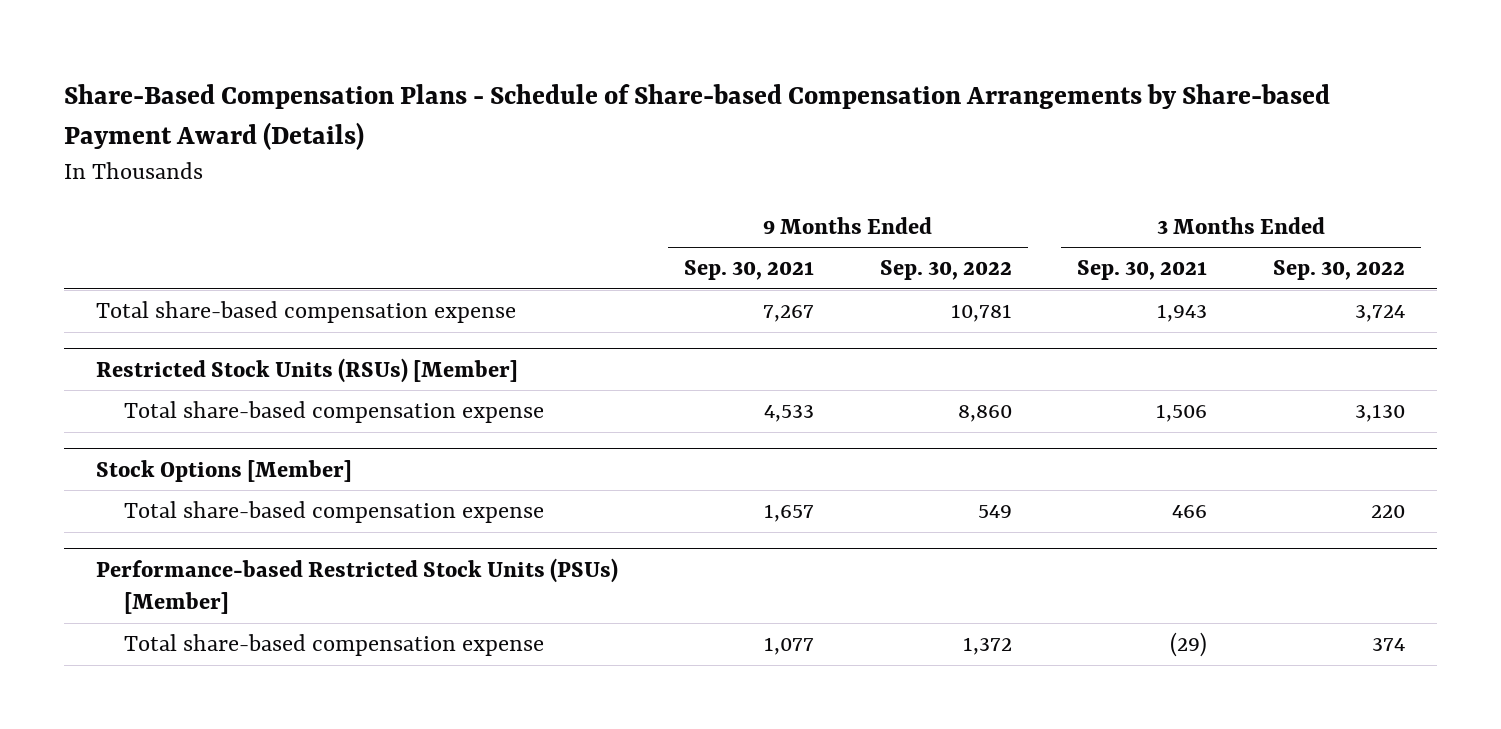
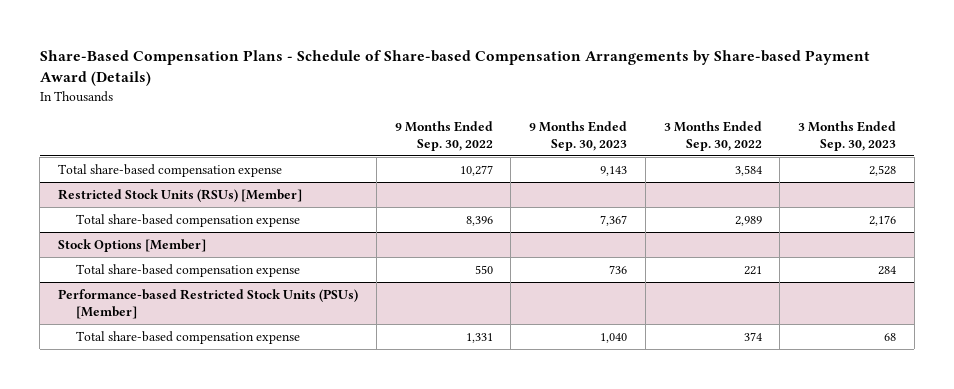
- | 9 Months Ended Sep. 30, 2021 | 9 Months Ended Sep. 30, 2022 | 3 Months Ended Sep. 30, 2021 | 3 Months Ended Sep. 30, 2022
+ | 9 Months Ended Sep. 30, 2022 | 9 Months Ended Sep. 30, 2023 | 3 Months Ended Sep. 30, 2022 | 3 Months Ended Sep. 30, 2023
- Total share-based compensation expense | 7,267 | 10,781 | 1,943 | 3,724
+ Total share-based compensation expense | 10,277 | 9,143 | 3,584 | 2,528
@ Restricted Stock Units (RSUs) [Member]
- Total share-based compensation expense | 4,533 | 8,860 | 1,506 | 3,130
+ Total share-based compensation expense | 8,396 | 7,367 | 2,989 | 2,176
@ Stock Options [Member]
- Total share-based compensation expense | 1,657 | 549 | 466 | 220
+ Total share-based compensation expense | 550 | 736 | 221 | 284
@ Performance-based Restricted Stock Units (PSUs) [Member]
- Total share-based compensation expense | 1,077 | 1,372 | (29) | 374
+ Total share-based compensation expense | 1,331 | 1,040 | 374 | 68

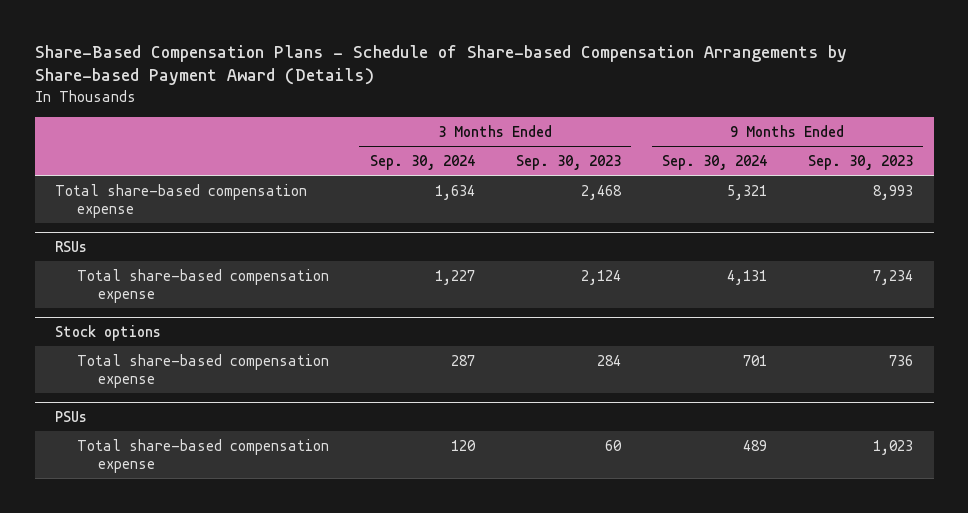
- | 9 Months Ended Sep. 30, 2022 | 9 Months Ended Sep. 30, 2023 | 3 Months Ended Sep. 30, 2022 | 3 Months Ended Sep. 30, 2023
+ | 3 Months Ended Sep. 30, 2024 | 3 Months Ended Sep. 30, 2023 | 9 Months Ended Sep. 30, 2024 | 9 Months Ended Sep. 30, 2023
- Total share-based compensation expense | 10,277 | 9,143 | 3,584 | 2,528
- Restricted Stock Units (RSUs) [Member]
- Total share-based compensation expense | 8,396 | 7,367 | 2,989 | 2,176
- Stock Options [Member]
+ Total share-based compensation expense | 1,634 | 2,468 | 5,321 | 8,993
+ RSUs
+ Total share-based compensation expense | 1,227 | 2,124 | 4,131 | 7,234
+ Stock options
- Performance-based Restricted Stock Units (PSUs) [Member]
- Total share-based compensation expense | 1,331 | 1,040 | 374 | 68
+ PSUs
+ Total share-based compensation expense | 120 | 60 | 489 | 1,023

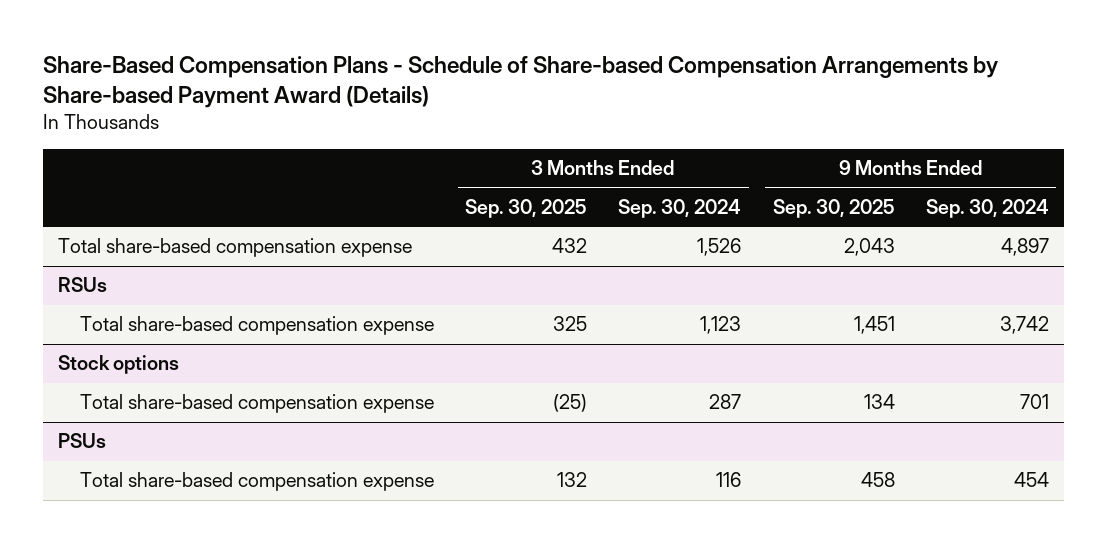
- | 3 Months Ended Sep. 30, 2024 | 3 Months Ended Sep. 30, 2023 | 9 Months Ended Sep. 30, 2024 | 9 Months Ended Sep. 30, 2023
+ | 3 Months Ended Sep. 30, 2025 | 3 Months Ended Sep. 30, 2024 | 9 Months Ended Sep. 30, 2025 | 9 Months Ended Sep. 30, 2024
- Total share-based compensation expense | 1,634 | 2,468 | 5,321 | 8,993
+ Total share-based compensation expense | 432 | 1,526 | 2,043 | 4,897
@ RSUs
- Total share-based compensation expense | 1,227 | 2,124 | 4,131 | 7,234
+ Total share-based compensation expense | 325 | 1,123 | 1,451 | 3,742
@ PSUs
- Total share-based compensation expense | 120 | 60 | 489 | 1,023
+ Total share-based compensation expense | 132 | 116 | 458 | 454

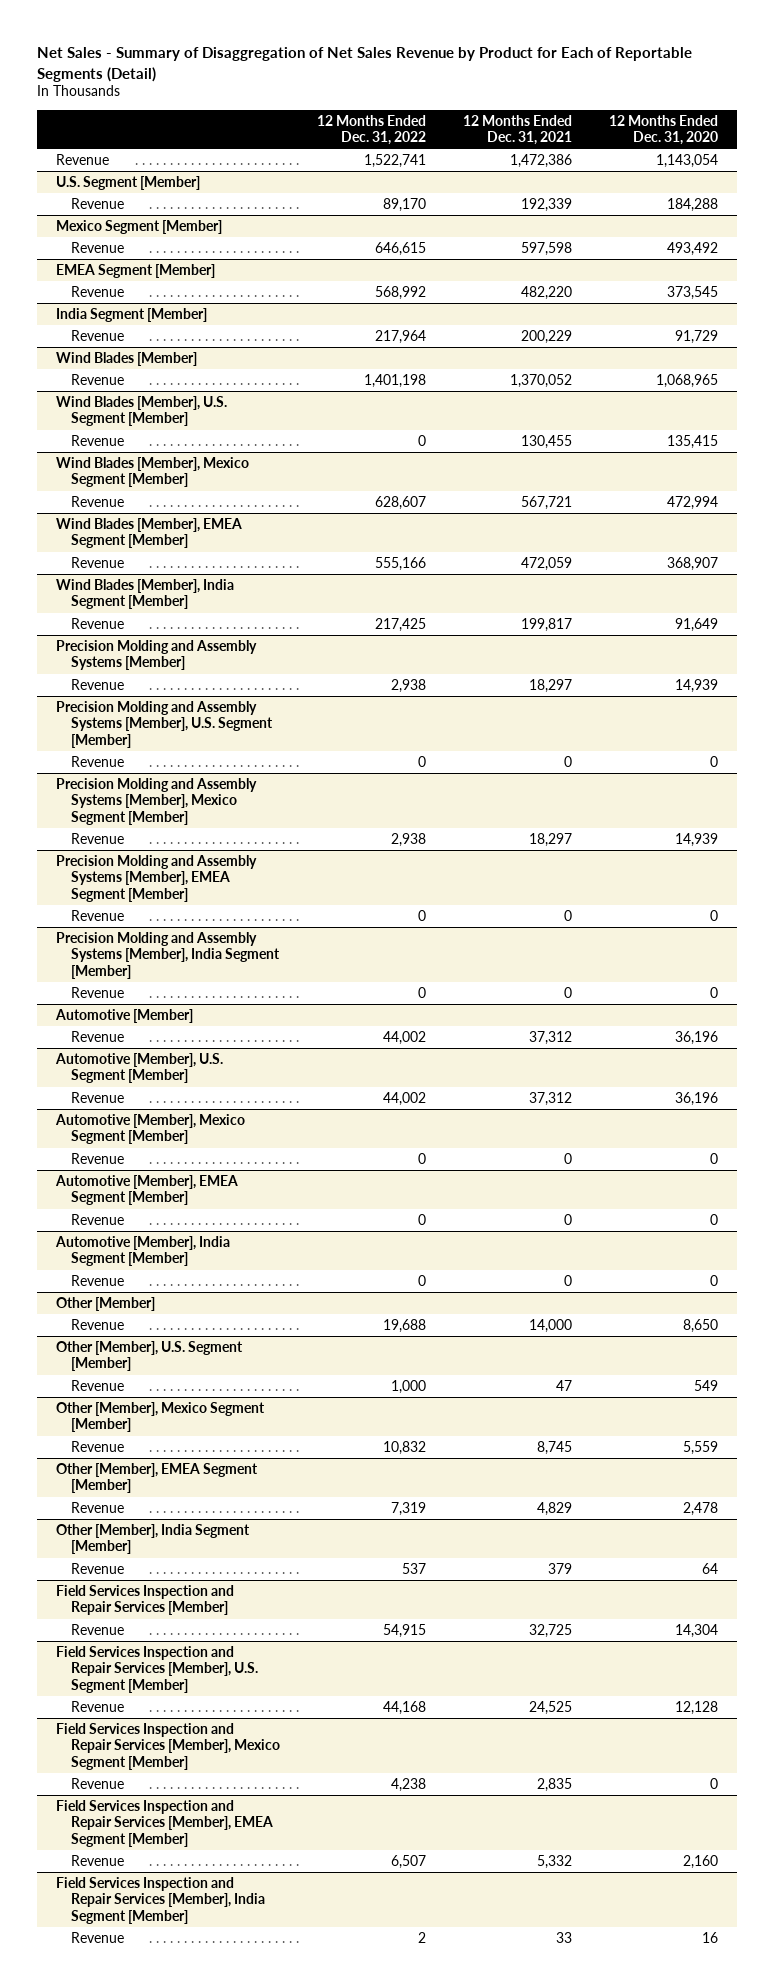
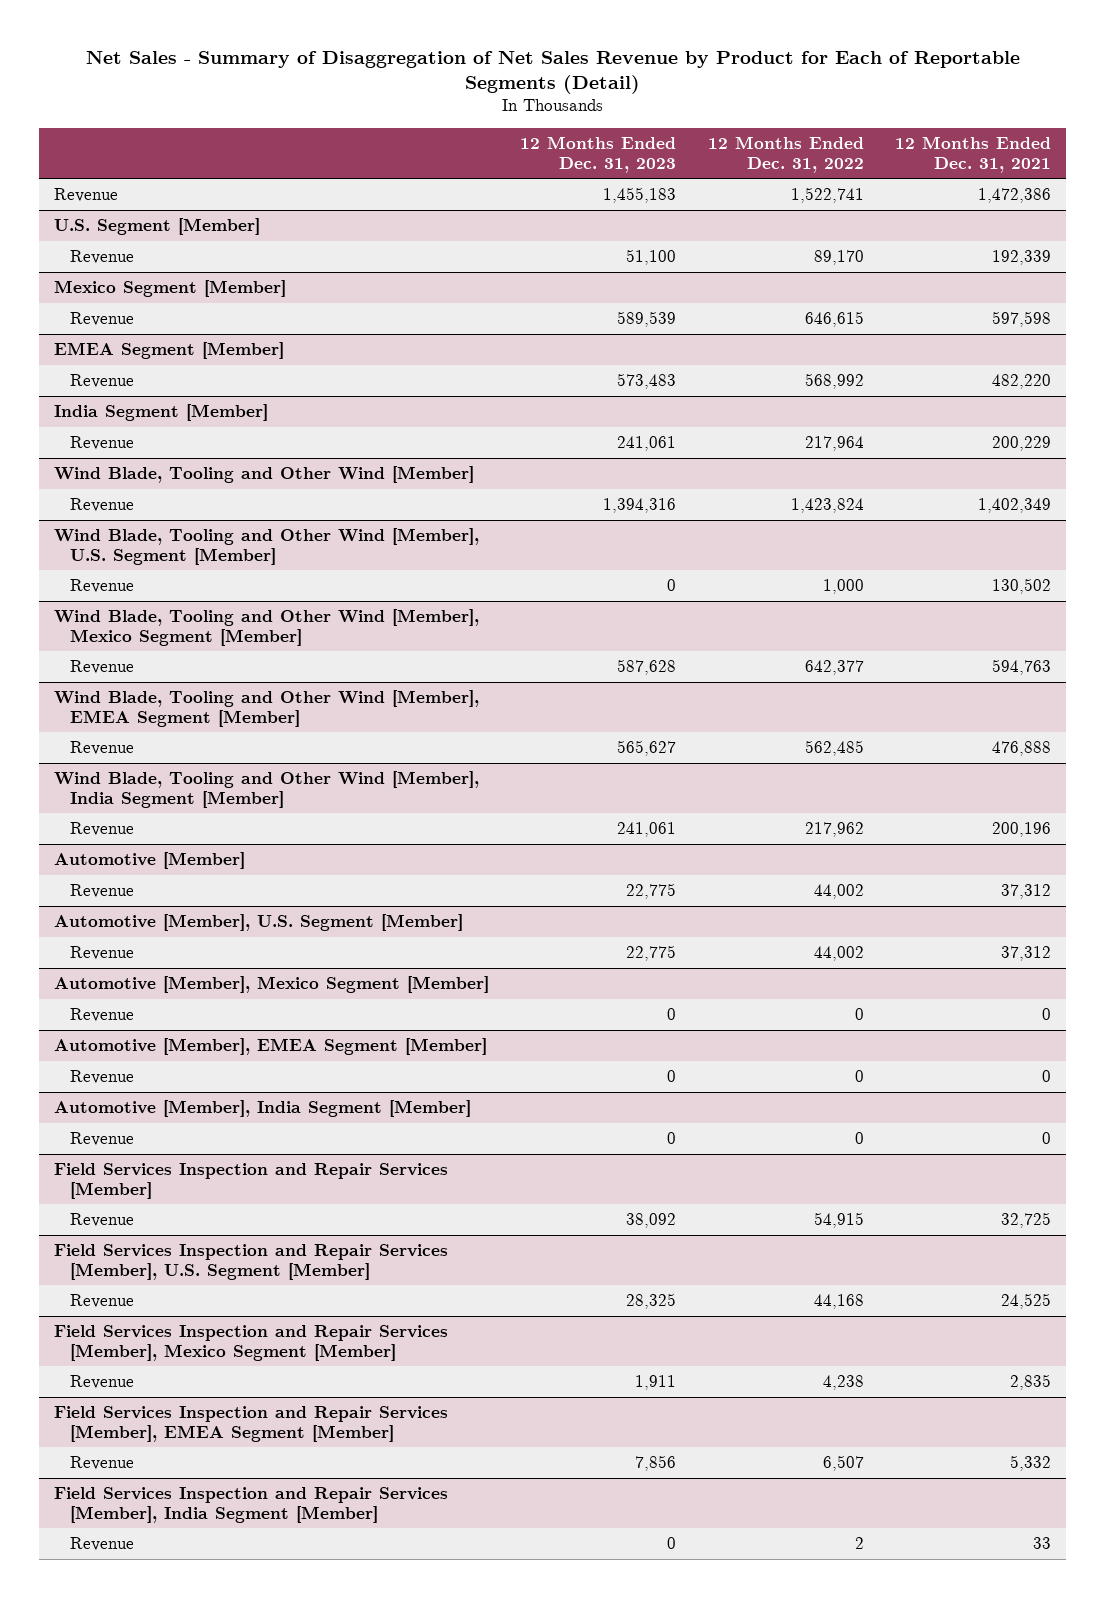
- | 12 Months Ended Dec. 31, 2022 | 12 Months Ended Dec. 31, 2021 | 12 Months Ended Dec. 31, 2020
+ | 12 Months Ended Dec. 31, 2023 | 12 Months Ended Dec. 31, 2022 | 12 Months Ended Dec. 31, 2021
- Wind Blades [Member]
- Revenue | 1,401,198 | 1,370,052 | 1,068,965
- Wind Blades [Member], U.S. Segment [Member]
- Revenue | 0 | 130,455 | 135,415
- Wind Blades [Member], Mexico Segment [Member]
- Revenue | 628,607 | 567,721 | 472,994
- Wind Blades [Member], EMEA Segment [Member]
- Revenue | 555,166 | 472,059 | 368,907
- Wind Blades [Member], India Segment [Member]
- Revenue | 217,425 | 199,817 | 91,649
- Precision Molding and Assembly Systems [Member]
- Revenue | 2,938 | 18,297 | 14,939
- Precision Molding and Assembly Systems [Member], U.S. Segment [Member]
- Revenue | 0 | 0 | 0
- Precision Molding and Assembly Systems [Member], Mexico Segment [Member]
- Revenue | 2,938 | 18,297 | 14,939
- Precision Molding and Assembly Systems [Member], EMEA Segment [Member]
- Revenue | 0 | 0 | 0
- Precision Molding and Assembly Systems [Member], India Segment [Member]
- Revenue | 0 | 0 | 0
+ Wind Blade, Tooling and Other Wind [Member]
+ Revenue | 1,394,316 | 1,423,824 | 1,402,349
+ Wind Blade, Tooling and Other Wind [Member], U.S. Segment [Member]
+ Revenue | 0 | 1,000 | 130,502
+ Wind Blade, Tooling and Other Wind [Member], Mexico Segment [Member]
+ Revenue | 587,628 | 642,377 | 594,763
+ Wind Blade, Tooling and Other Wind [Member], EMEA Segment [Member]
+ Revenue | 565,627 | 562,485 | 476,888
+ Wind Blade, Tooling and Other Wind [Member], India Segment [Member]
+ Revenue | 241,061 | 217,962 | 200,196
- Other [Member]
- Revenue | 19,688 | 14,000 | 8,650
- Other [Member], U.S. Segment [Member]
- Revenue | 1,000 | 47 | 549
- Other [Member], Mexico Segment [Member]
- Revenue | 10,832 | 8,745 | 5,559
- Other [Member], EMEA Segment [Member]
- Revenue | 7,319 | 4,829 | 2,478
- Other [Member], India Segment [Member]
- Revenue | 537 | 379 | 64

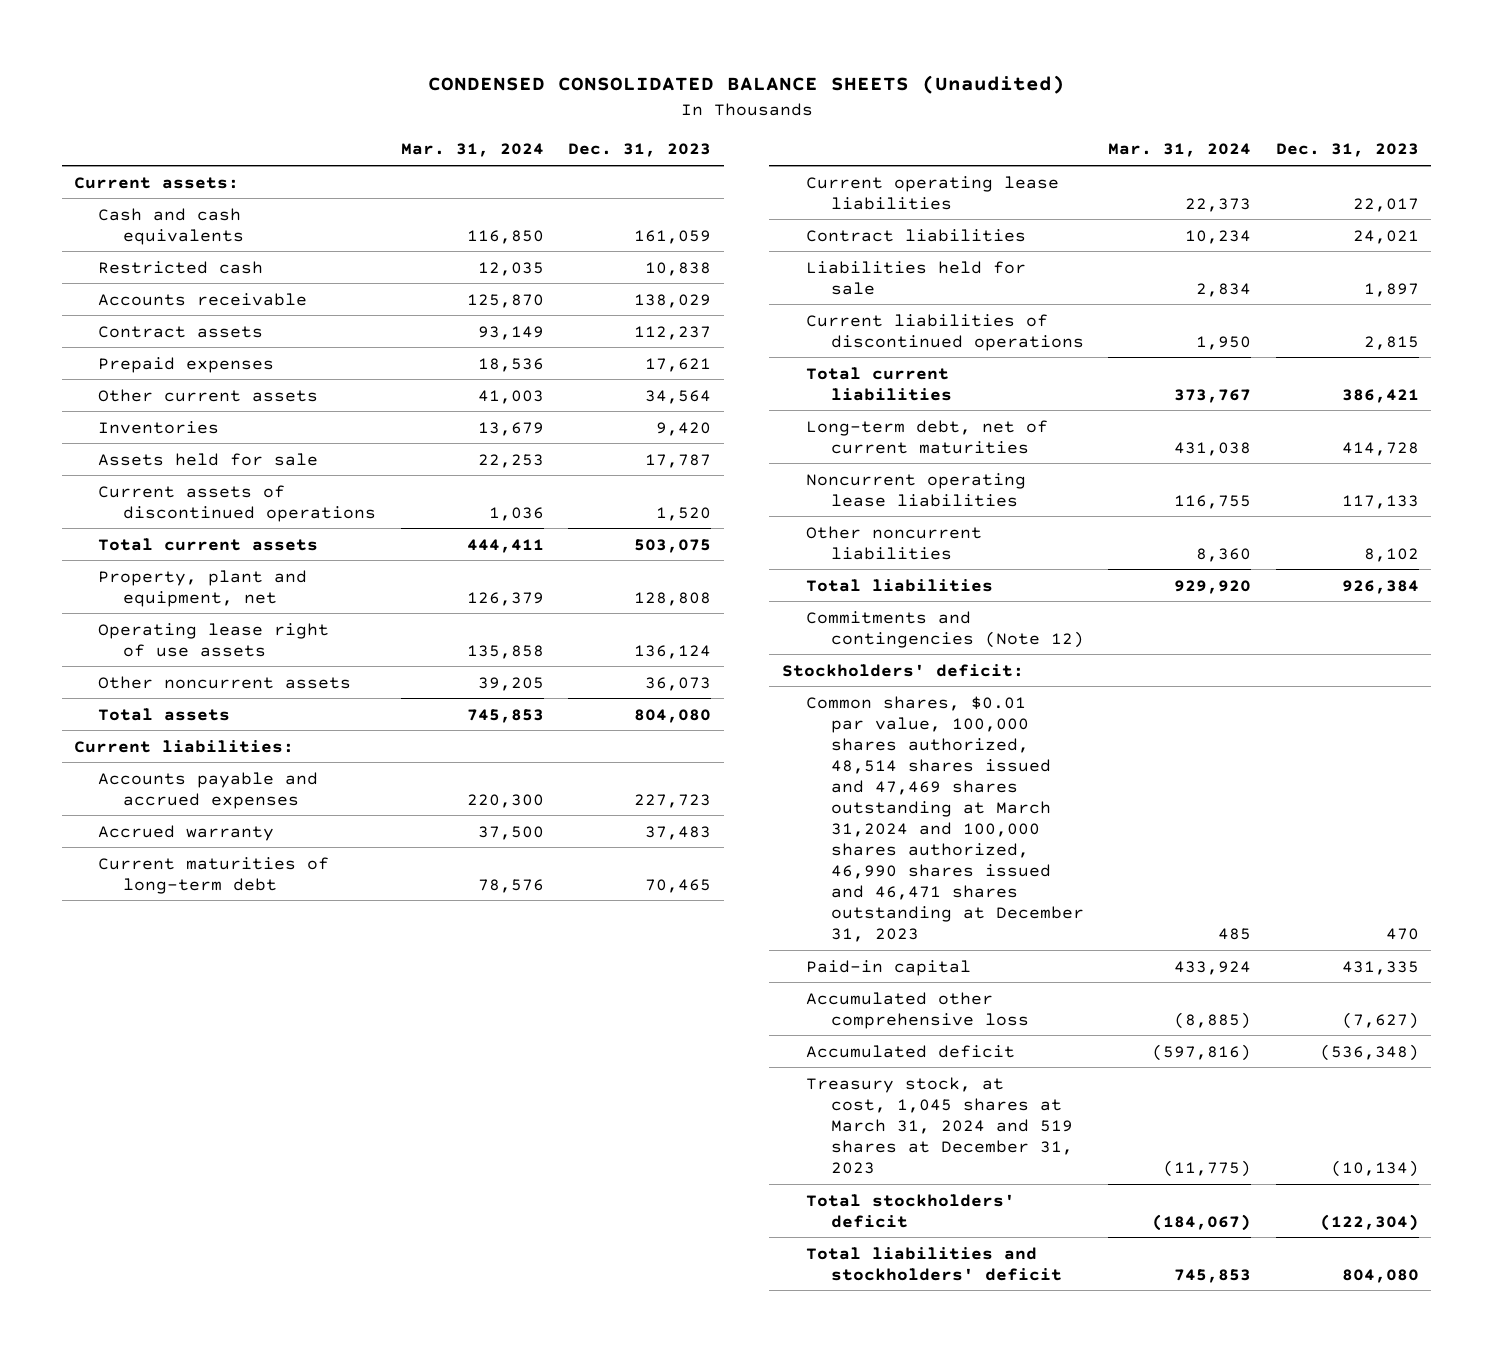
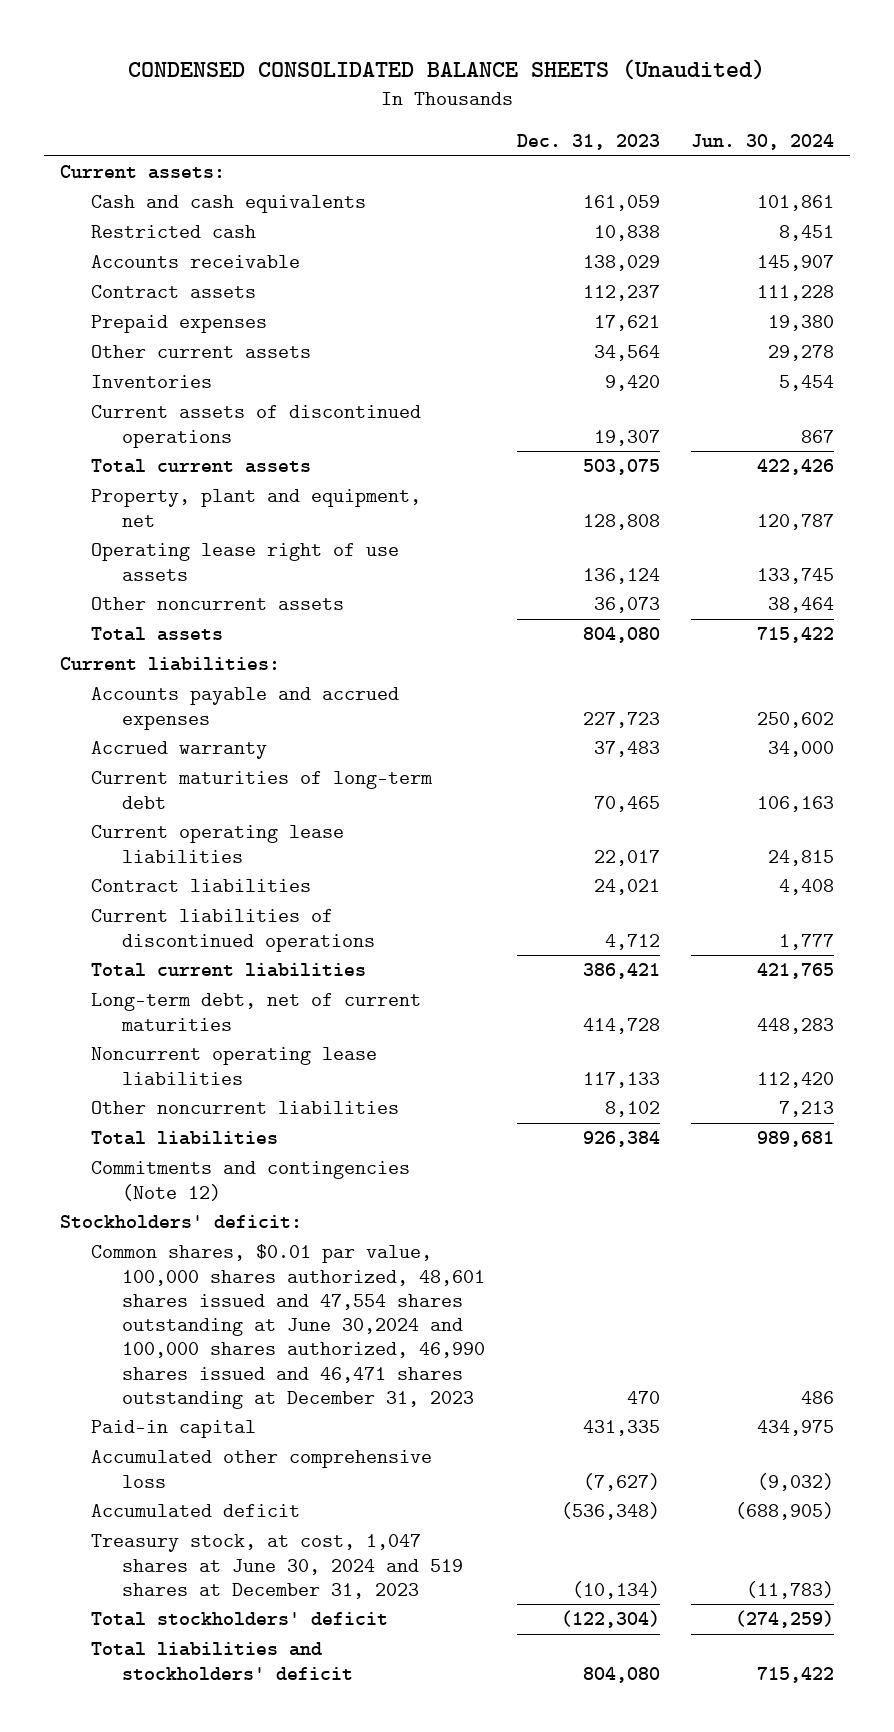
- | Mar. 31, 2024 | Dec. 31, 2023
+ | Dec. 31, 2023 | Jun. 30, 2024
- Assets held for sale | 22,253 | 17,787
- Current assets of discontinued operations | 1,036 | 1,520
+ Current assets of discontinued operations | 19,307 | 867
- Liabilities held for sale | 2,834 | 1,897
- Current liabilities of discontinued operations | 1,950 | 2,815
+ Current liabilities of discontinued operations | 4,712 | 1,777
- Common shares, $0.01 par value, 100,000 shares authorized, 48,514 shares issued and 47,469 shares outstanding at March 31,2024 and 100,000 shares authorized, 46,990 shares issued and 46,471 shares outstanding at December 31, 2023 | 485 | 470
+ Common shares, $0.01 par value, 100,000 shares authorized, 48,601 shares issued and 47,554 shares outstanding at June 30,2024 and 100,000 shares authorized, 46,990 shares issued and 46,471 shares outstanding at December 31, 2023 | 470 | 486
- Treasury stock, at cost, 1,045 shares at March 31, 2024 and 519 shares at December 31, 2023 | (11,775) | (10,134)
+ Treasury stock, at cost, 1,047 shares at June 30, 2024 and 519 shares at December 31, 2023 | (10,134) | (11,783)

